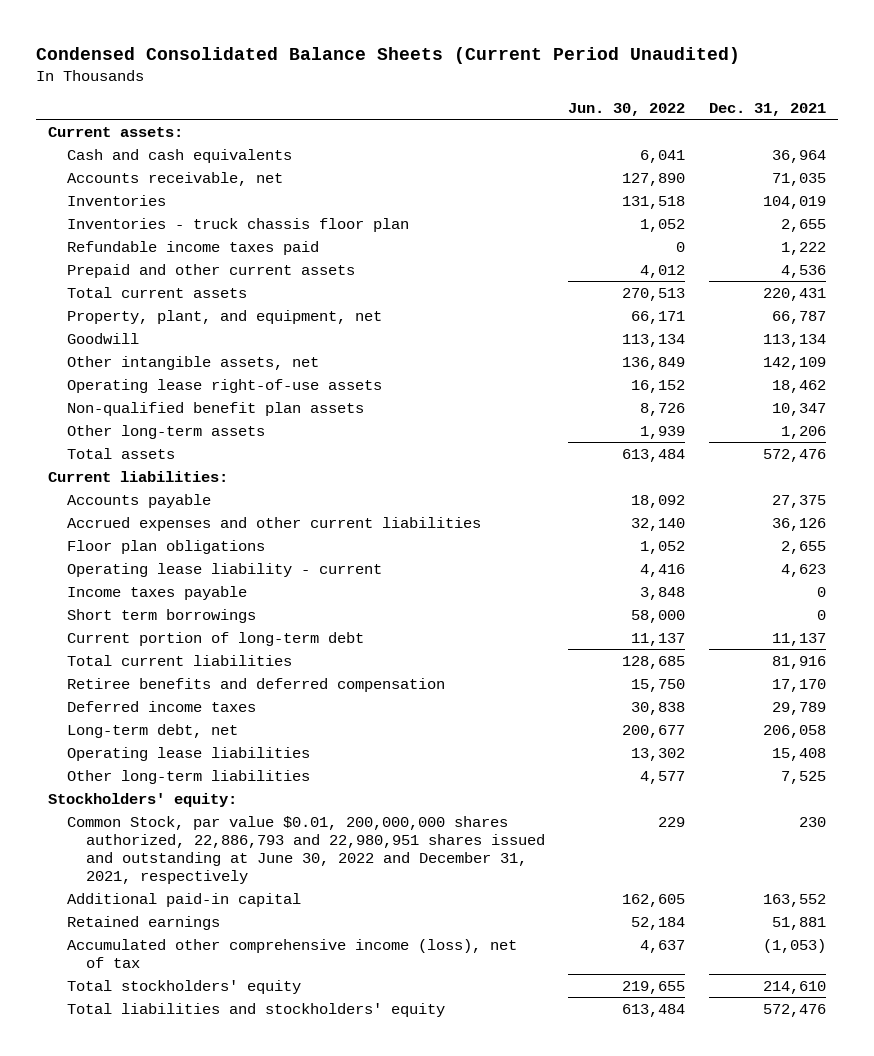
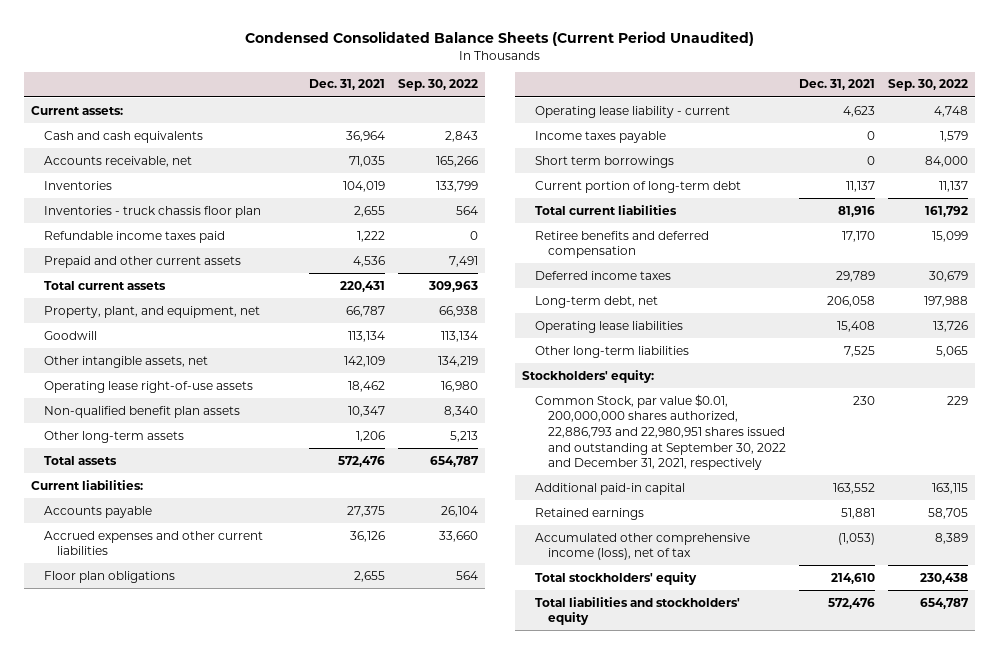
- | Jun. 30, 2022 | Dec. 31, 2021
+ | Dec. 31, 2021 | Sep. 30, 2022
- Common Stock, par value $0.01, 200,000,000 shares authorized, 22,886,793 and 22,980,951 shares issued and outstanding at June 30, 2022 and December 31, 2021, respectively | 229 | 230
+ Common Stock, par value $0.01, 200,000,000 shares authorized, 22,886,793 and 22,980,951 shares issued and outstanding at September 30, 2022 and December 31, 2021, respectively | 230 | 229

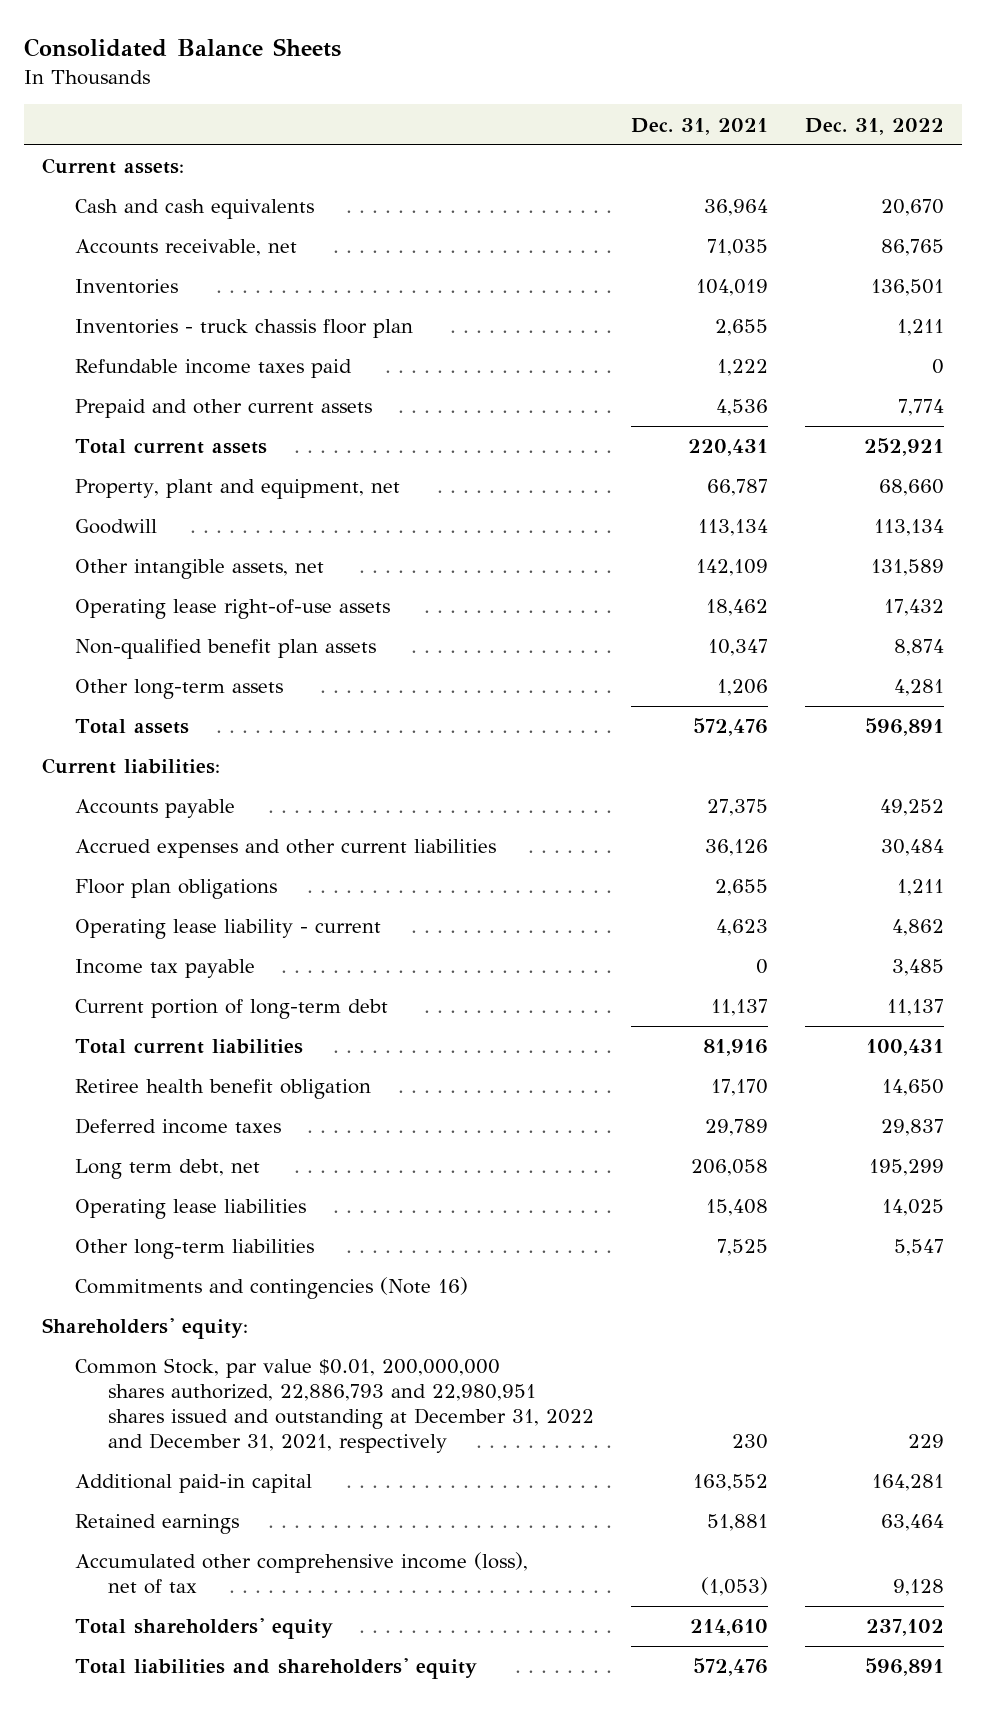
- Condensed Consolidated Balance Sheets (Current Period Unaudited)
+ Consolidated Balance Sheets
- | Dec. 31, 2021 | Sep. 30, 2022
+ | Dec. 31, 2021 | Dec. 31, 2022
- Property, plant, and equipment, net | 66,787 | 66,938
+ Property, plant and equipment, net | 66,787 | 68,660
- Income taxes payable | 0 | 1,579
- Short term borrowings | 0 | 84,000
+ Income tax payable | 0 | 3,485
- Retiree benefits and deferred compensation | 17,170 | 15,099
+ Retiree health benefit obligation | 17,170 | 14,650
- Long-term debt, net | 206,058 | 197,988
+ Long term debt, net | 206,058 | 195,299
- Stockholders' equity:
- Common Stock, par value $0.01, 200,000,000 shares authorized, 22,886,793 and 22,980,951 shares issued and outstanding at September 30, 2022 and December 31, 2021, respectively | 230 | 229
+ Commitments and contingencies (Note 16)
+ Shareholders' equity:
+ Common Stock, par value $0.01, 200,000,000 shares authorized, 22,886,793 and 22,980,951 shares issued and outstanding at December 31, 2022 and December 31, 2021, respectively | 230 | 229
- Total stockholders' equity | 214,610 | 230,438
- Total liabilities and stockholders' equity | 572,476 | 654,787
+ Total shareholders' equity | 214,610 | 237,102
+ Total liabilities and shareholders' equity | 572,476 | 596,891

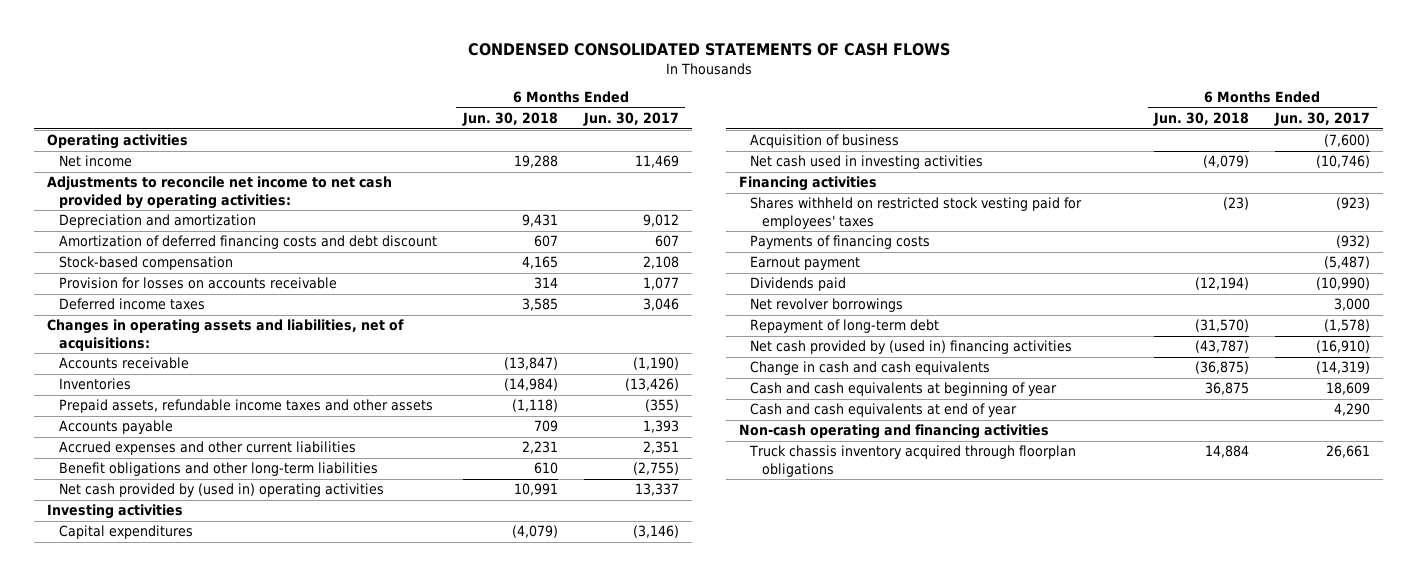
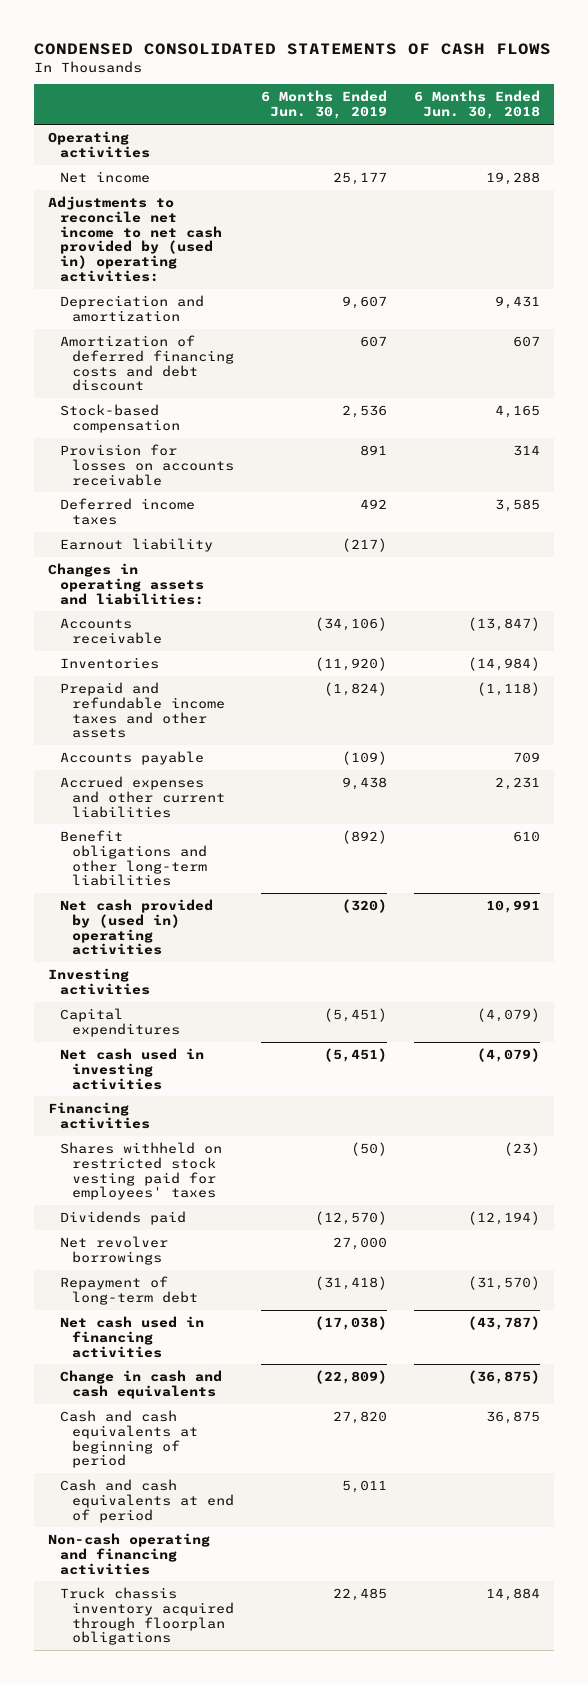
- | 6 Months Ended Jun. 30, 2018 | 6 Months Ended Jun. 30, 2017
+ | 6 Months Ended Jun. 30, 2019 | 6 Months Ended Jun. 30, 2018
- Adjustments to reconcile net income to net cash provided by operating activities:
+ Adjustments to reconcile net income to net cash provided by (used in) operating activities:
- Changes in operating assets and liabilities, net of acquisitions:
+ Earnout liability | (217) |
+ Changes in operating assets and liabilities:
- Prepaid assets, refundable income taxes and other assets | (1,118) | (355)
+ Prepaid and refundable income taxes and other assets | (1,824) | (1,118)
- Acquisition of business | | (7,600)
- Payments of financing costs | | (932)
- Earnout payment | | (5,487)
- Net cash provided by (used in) financing activities | (43,787) | (16,910)
+ Net cash used in financing activities | (17,038) | (43,787)
- Cash and cash equivalents at beginning of year | 36,875 | 18,609
- Cash and cash equivalents at end of year | | 4,290
+ Cash and cash equivalents at beginning of period | 27,820 | 36,875
+ Cash and cash equivalents at end of period | 5,011 |

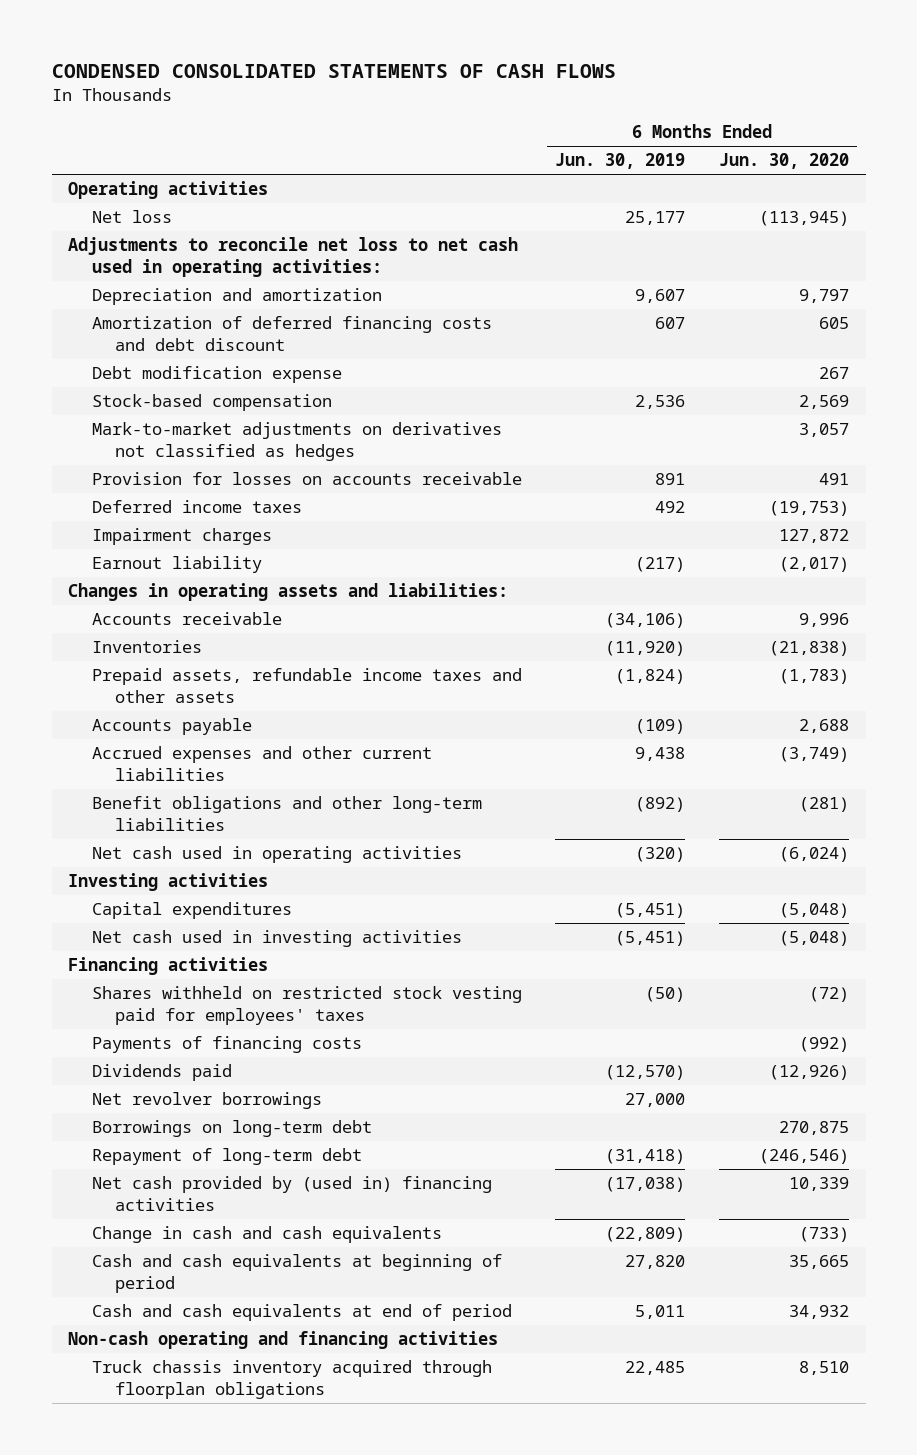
- | 6 Months Ended Jun. 30, 2019 | 6 Months Ended Jun. 30, 2018
+ | 6 Months Ended Jun. 30, 2019 | 6 Months Ended Jun. 30, 2020
- Net income | 25,177 | 19,288
- Adjustments to reconcile net income to net cash provided by (used in) operating activities:
+ Net loss | 25,177 | (113,945)
+ Adjustments to reconcile net loss to net cash used in operating activities:
+ Debt modification expense | | 267
+ Mark-to-market adjustments on derivatives not classified as hedges | | 3,057
+ Impairment charges | | 127,872
- Prepaid and refundable income taxes and other assets | (1,824) | (1,118)
+ Prepaid assets, refundable income taxes and other assets | (1,824) | (1,783)
- Net cash provided by (used in) operating activities | (320) | 10,991
+ Net cash used in operating activities | (320) | (6,024)
+ Payments of financing costs | | (992)
+ Borrowings on long-term debt | | 270,875
- Net cash used in financing activities | (17,038) | (43,787)
+ Net cash provided by (used in) financing activities | (17,038) | 10,339

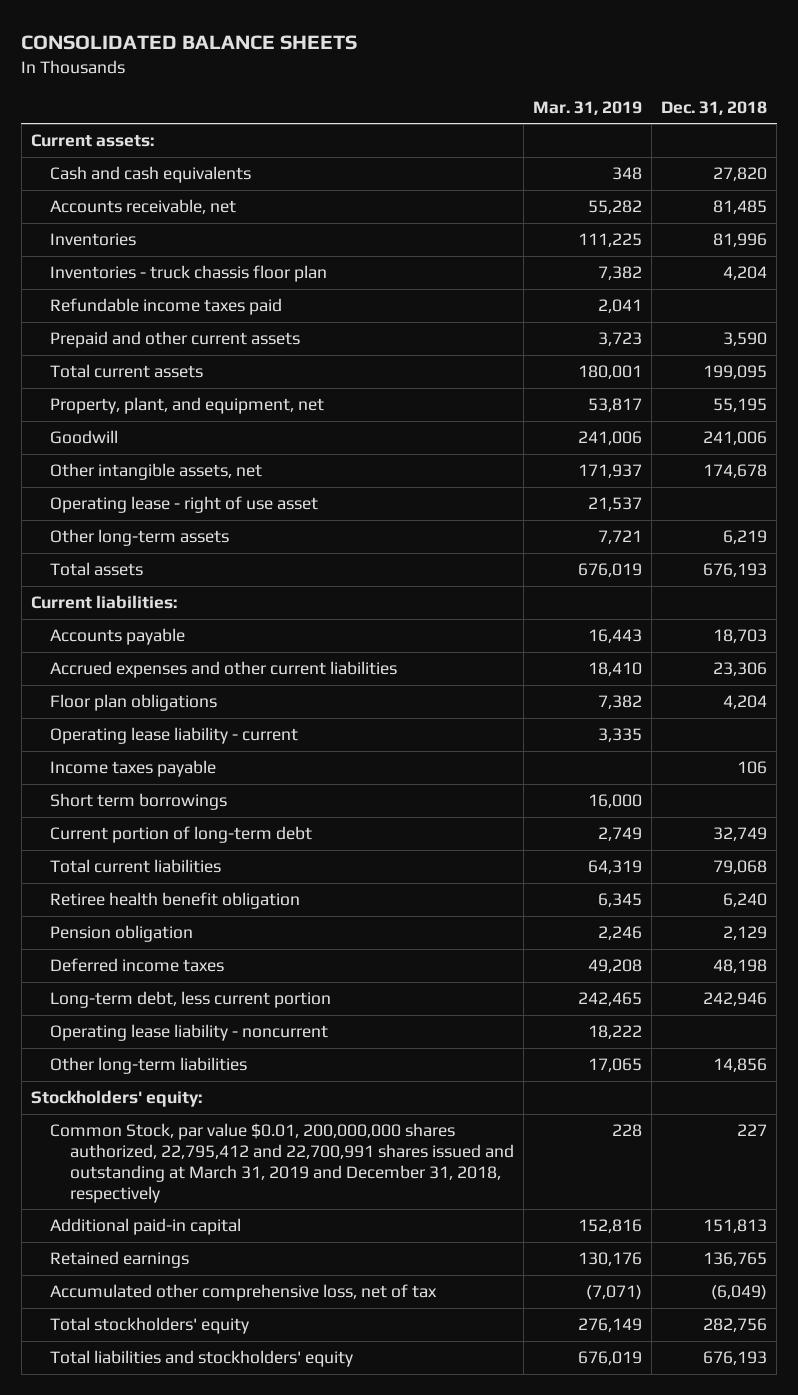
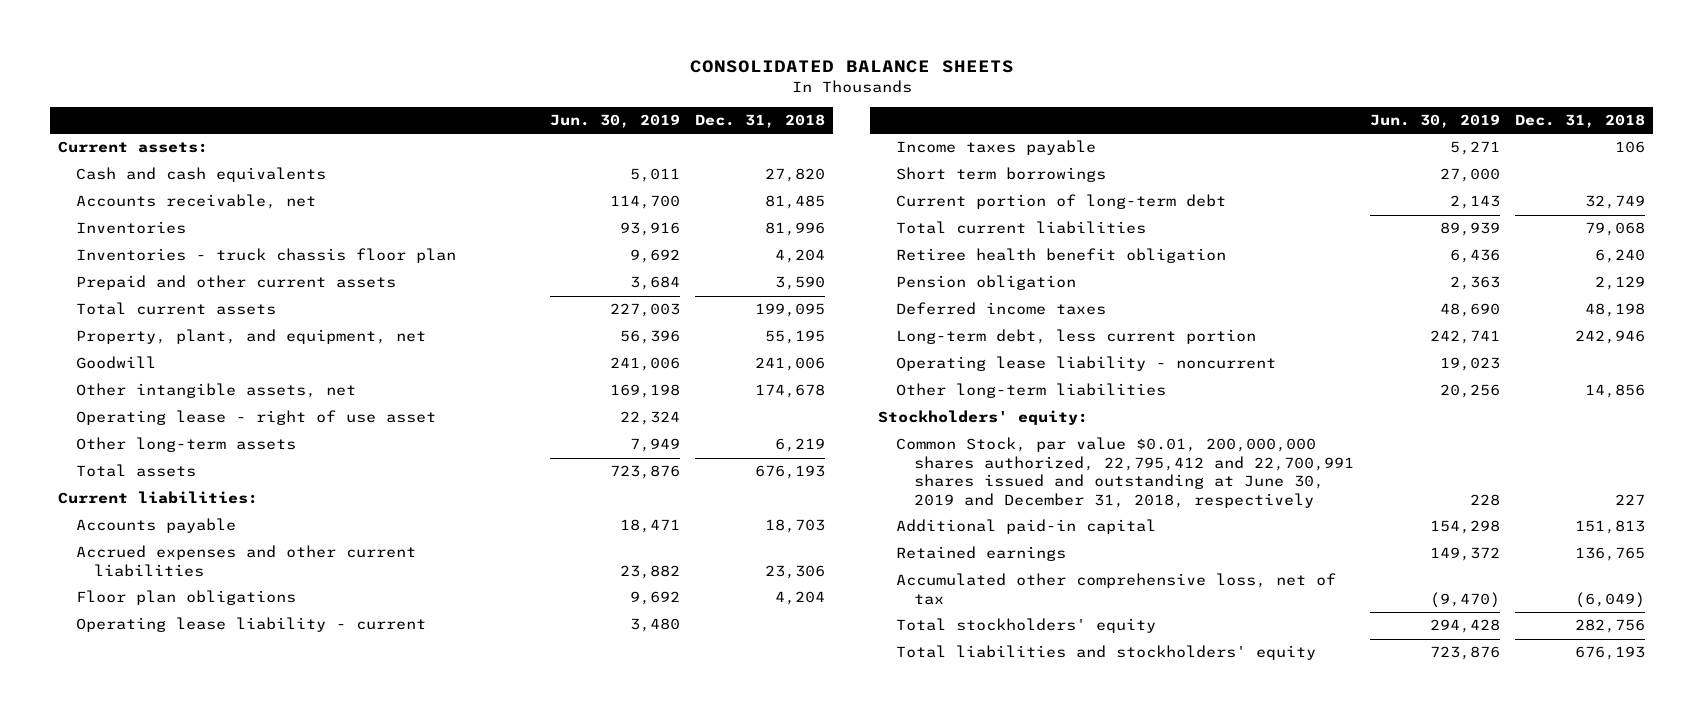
- | Mar. 31, 2019 | Dec. 31, 2018
+ | Jun. 30, 2019 | Dec. 31, 2018
- Refundable income taxes paid | 2,041 |
- Common Stock, par value $0.01, 200,000,000 shares authorized, 22,795,412 and 22,700,991 shares issued and outstanding at March 31, 2019 and December 31, 2018, respectively | 228 | 227
+ Common Stock, par value $0.01, 200,000,000 shares authorized, 22,795,412 and 22,700,991 shares issued and outstanding at June 30, 2019 and December 31, 2018, respectively | 228 | 227

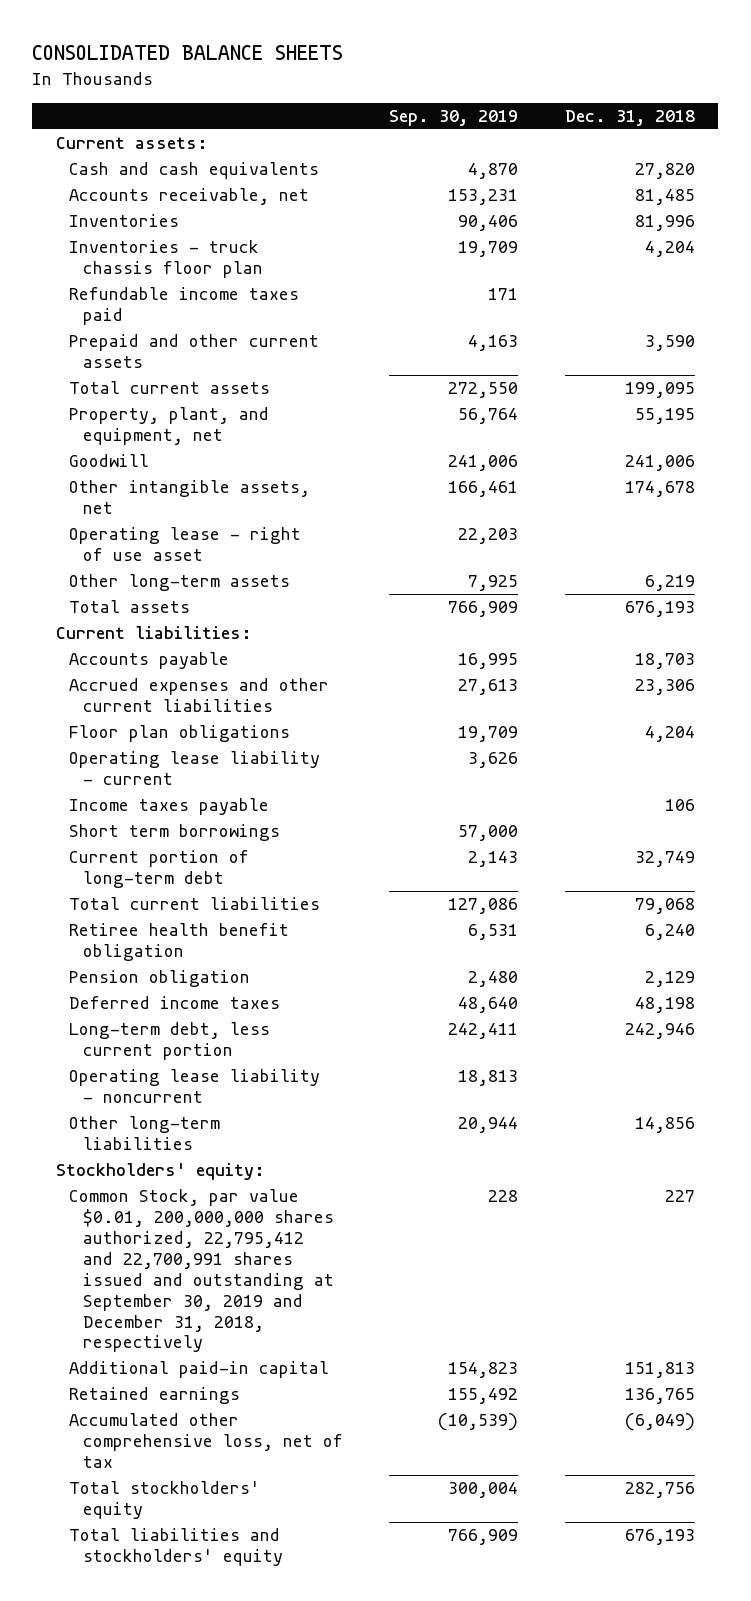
- | Jun. 30, 2019 | Dec. 31, 2018
+ | Sep. 30, 2019 | Dec. 31, 2018
+ Refundable income taxes paid | 171 |
- Common Stock, par value $0.01, 200,000,000 shares authorized, 22,795,412 and 22,700,991 shares issued and outstanding at June 30, 2019 and December 31, 2018, respectively | 228 | 227
+ Common Stock, par value $0.01, 200,000,000 shares authorized, 22,795,412 and 22,700,991 shares issued and outstanding at September 30, 2019 and December 31, 2018, respectively | 228 | 227

